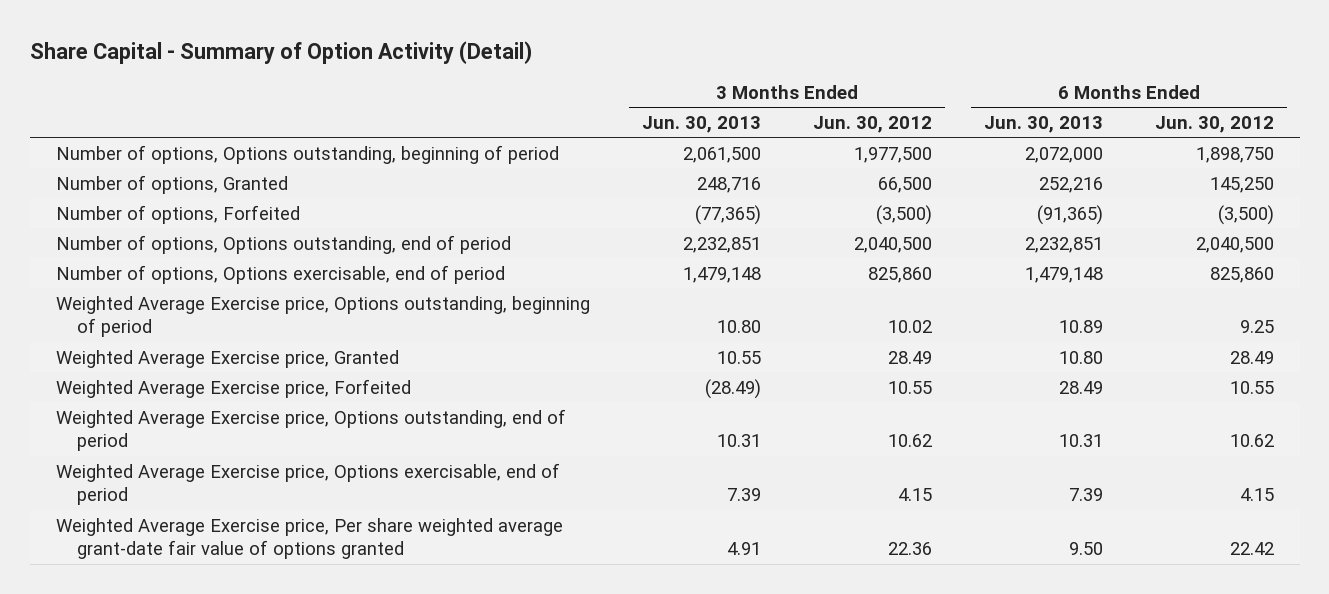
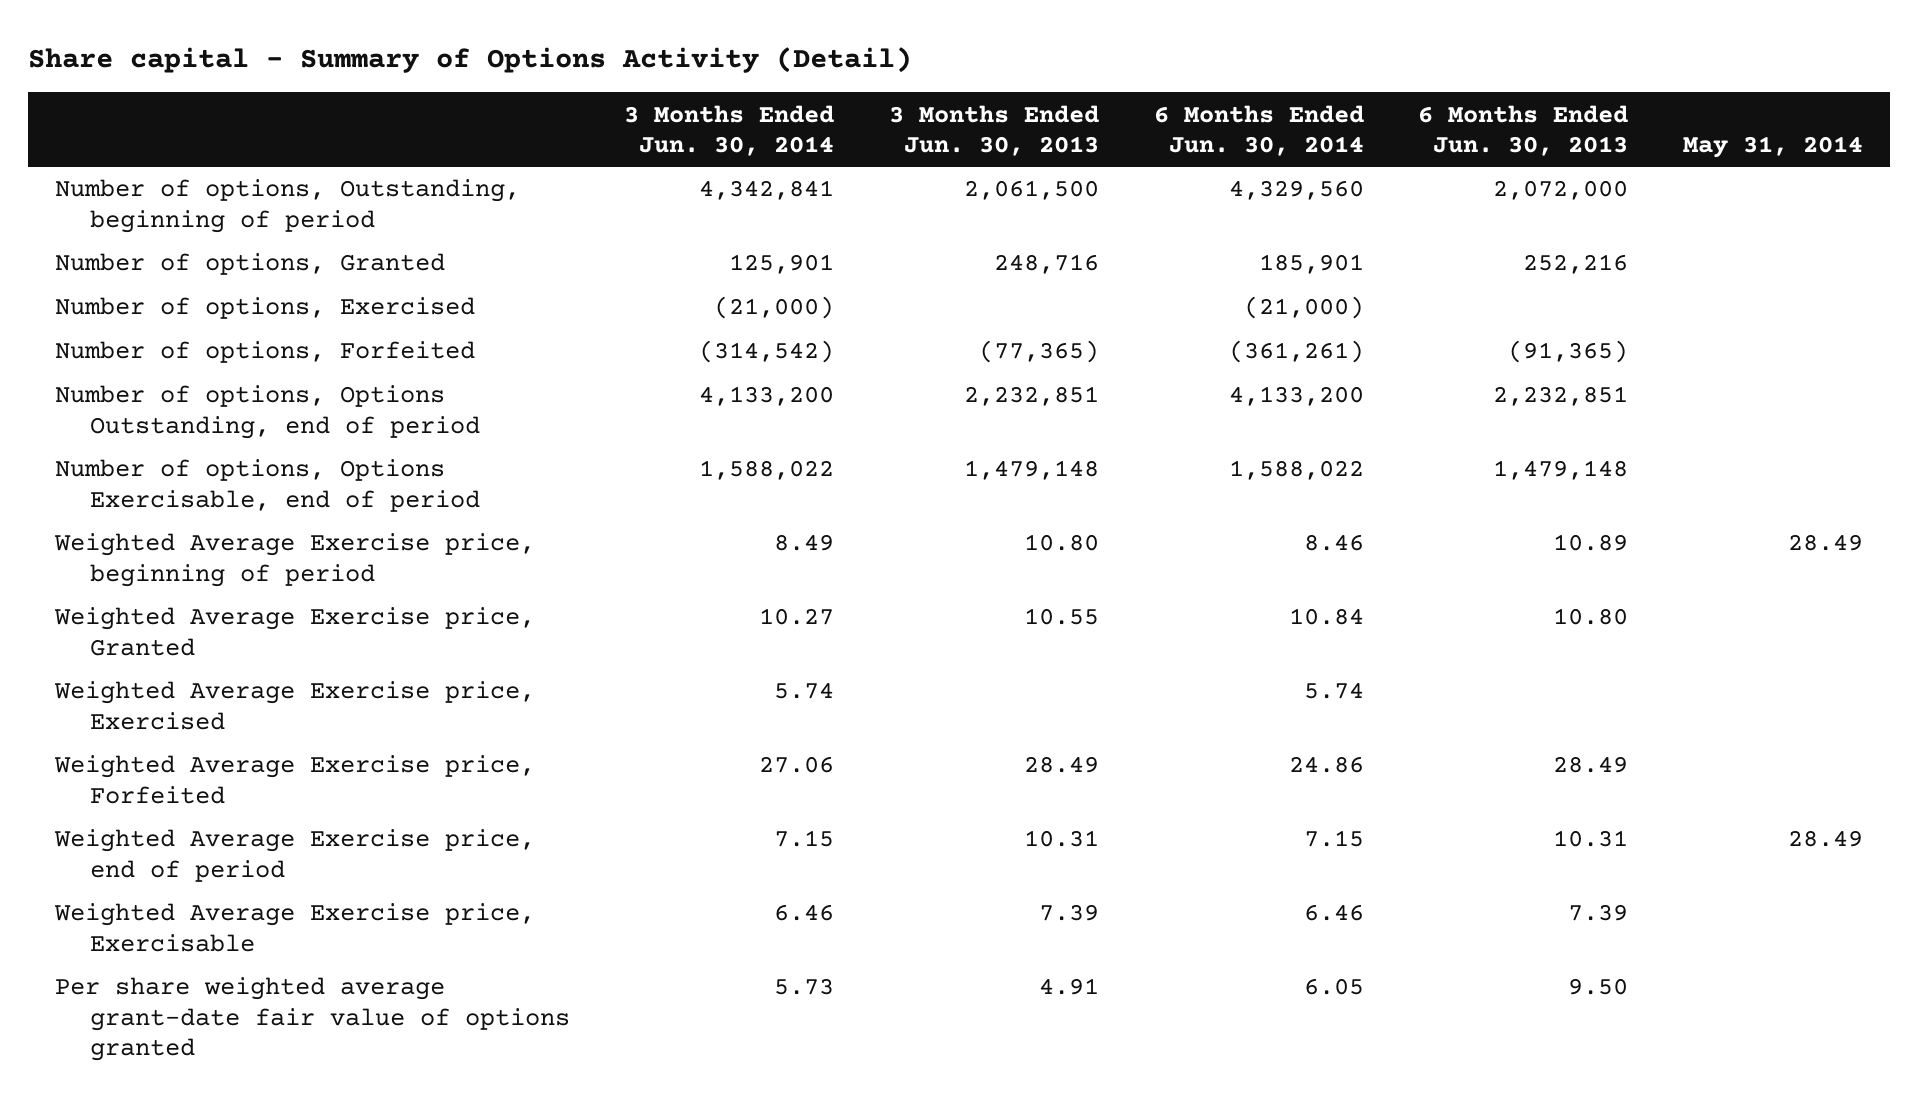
- Share Capital - Summary of Option Activity (Detail)
+ Share capital - Summary of Options Activity (Detail)
- | 3 Months Ended Jun. 30, 2013 | 3 Months Ended Jun. 30, 2012 | 6 Months Ended Jun. 30, 2013 | 6 Months Ended Jun. 30, 2012
+ | 3 Months Ended Jun. 30, 2014 | 3 Months Ended Jun. 30, 2013 | 6 Months Ended Jun. 30, 2014 | 6 Months Ended Jun. 30, 2013 | May 31, 2014
- Number of options, Options outstanding, beginning of period | 2,061,500 | 1,977,500 | 2,072,000 | 1,898,750
+ Number of options, Outstanding, beginning of period | 4,342,841 | 2,061,500 | 4,329,560 | 2,072,000 |
+ Number of options, Exercised | (21,000) | | (21,000) | |
- Number of options, Options outstanding, end of period | 2,232,851 | 2,040,500 | 2,232,851 | 2,040,500
- Number of options, Options exercisable, end of period | 1,479,148 | 825,860 | 1,479,148 | 825,860
- Weighted Average Exercise price, Options outstanding, beginning of period | 10.80 | 10.02 | 10.89 | 9.25
+ Number of options, Options Outstanding, end of period | 4,133,200 | 2,232,851 | 4,133,200 | 2,232,851 |
+ Number of options, Options Exercisable, end of period | 1,588,022 | 1,479,148 | 1,588,022 | 1,479,148 |
+ Weighted Average Exercise price, beginning of period | 8.49 | 10.80 | 8.46 | 10.89 | 28.49
- Weighted Average Exercise price, Forfeited | (28.49) | 10.55 | 28.49 | 10.55
- Weighted Average Exercise price, Options outstanding, end of period | 10.31 | 10.62 | 10.31 | 10.62
- Weighted Average Exercise price, Options exercisable, end of period | 7.39 | 4.15 | 7.39 | 4.15
- Weighted Average Exercise price, Per share weighted average grant-date fair value of options granted | 4.91 | 22.36 | 9.50 | 22.42
+ Weighted Average Exercise price, Exercised | 5.74 | | 5.74 | |
+ Weighted Average Exercise price, Forfeited | 27.06 | 28.49 | 24.86 | 28.49 |
+ Weighted Average Exercise price, end of period | 7.15 | 10.31 | 7.15 | 10.31 | 28.49
+ Weighted Average Exercise price, Exercisable | 6.46 | 7.39 | 6.46 | 7.39 |
+ Per share weighted average grant-date fair value of options granted | 5.73 | 4.91 | 6.05 | 9.50 |

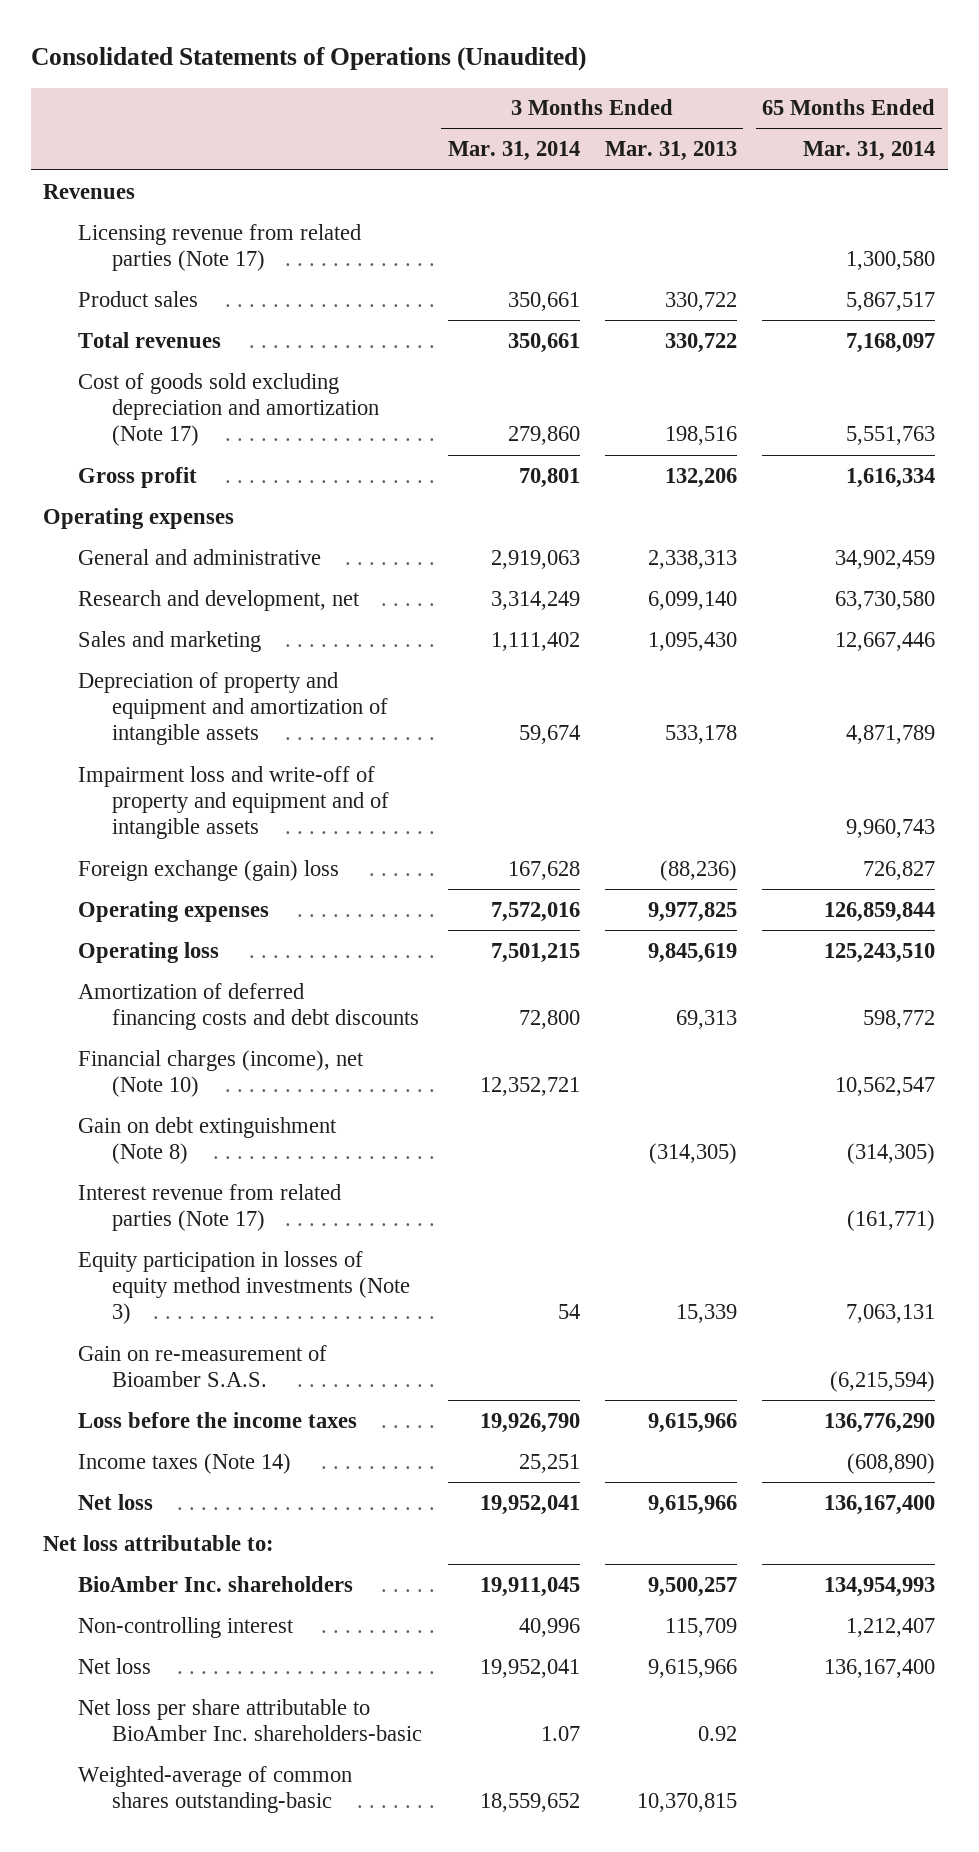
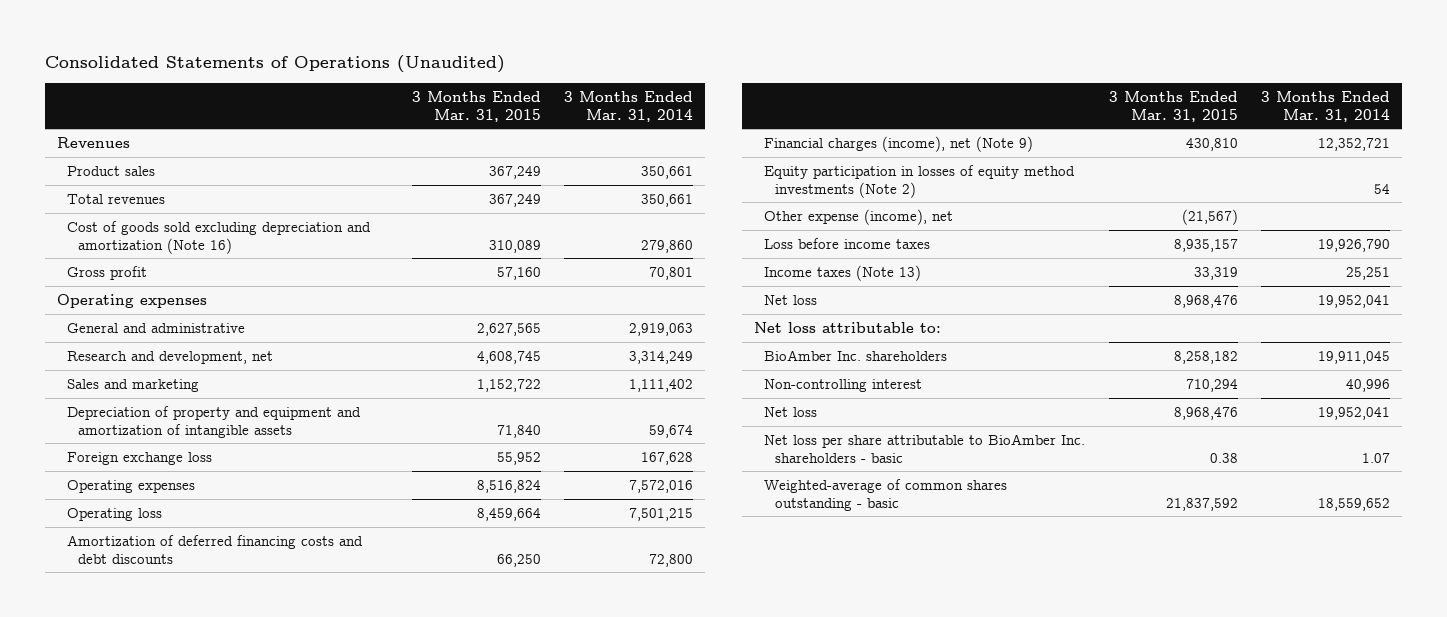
- | 3 Months Ended Mar. 31, 2014 | 3 Months Ended Mar. 31, 2013 | 65 Months Ended Mar. 31, 2014
+ | 3 Months Ended Mar. 31, 2015 | 3 Months Ended Mar. 31, 2014
- Licensing revenue from related parties (Note 17) | | | 1,300,580
- Cost of goods sold excluding depreciation and amortization (Note 17) | 279,860 | 198,516 | 5,551,763
+ Cost of goods sold excluding depreciation and amortization (Note 16) | 310,089 | 279,860
- Impairment loss and write-off of property and equipment and of intangible assets | | | 9,960,743
- Foreign exchange (gain) loss | 167,628 | (88,236) | 726,827
+ Foreign exchange loss | 55,952 | 167,628
- Financial charges (income), net (Note 10) | 12,352,721 | | 10,562,547
- Gain on debt extinguishment (Note 8) | | (314,305) | (314,305)
- Interest revenue from related parties (Note 17) | | | (161,771)
- Equity participation in losses of equity method investments (Note 3) | 54 | 15,339 | 7,063,131
- Gain on re-measurement of Bioamber S.A.S. | | | (6,215,594)
- Loss before the income taxes | 19,926,790 | 9,615,966 | 136,776,290
- Income taxes (Note 14) | 25,251 | | (608,890)
+ Financial charges (income), net (Note 9) | 430,810 | 12,352,721
+ Equity participation in losses of equity method investments (Note 2) | | 54
+ Other expense (income), net | (21,567) |
+ Loss before income taxes | 8,935,157 | 19,926,790
+ Income taxes (Note 13) | 33,319 | 25,251
- Net loss per share attributable to BioAmber Inc. shareholders-basic | 1.07 | 0.92 |
- Weighted-average of common shares outstanding-basic | 18,559,652 | 10,370,815 |
+ Net loss per share attributable to BioAmber Inc. shareholders - basic | 0.38 | 1.07
+ Weighted-average of common shares outstanding - basic | 21,837,592 | 18,559,652

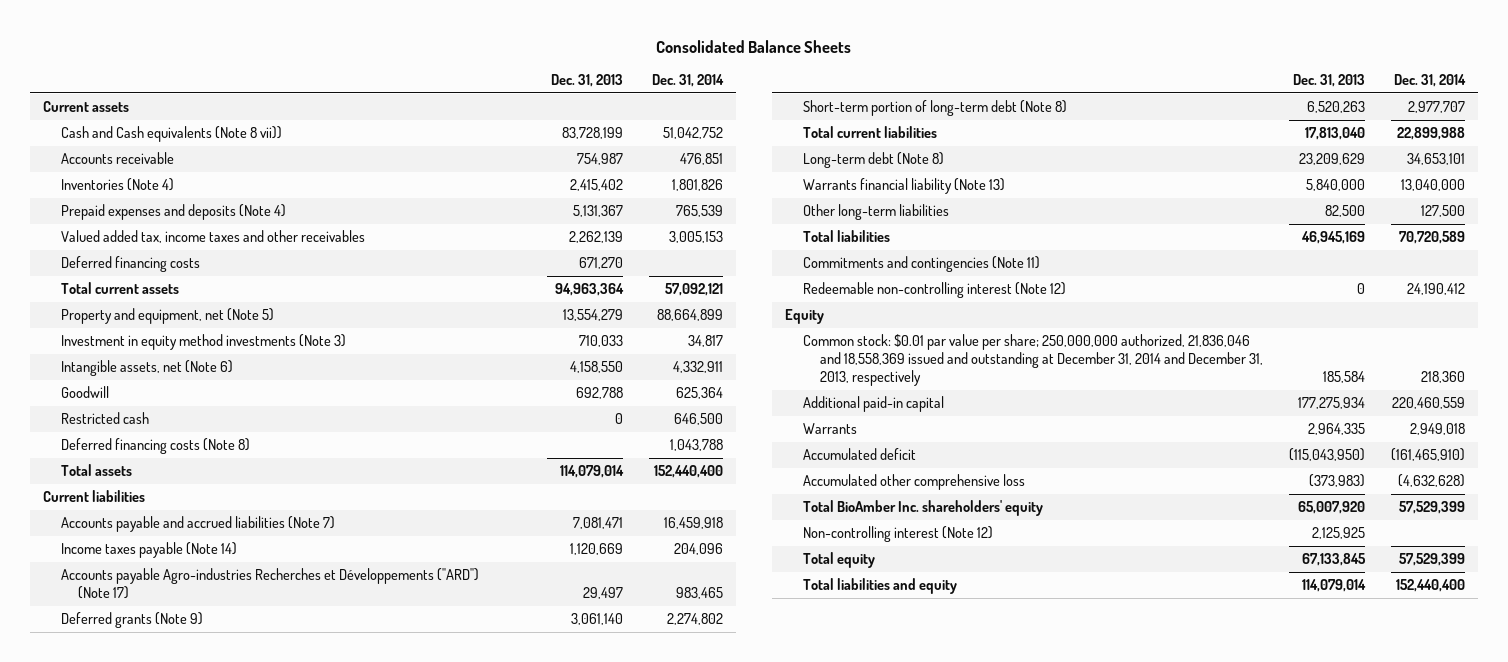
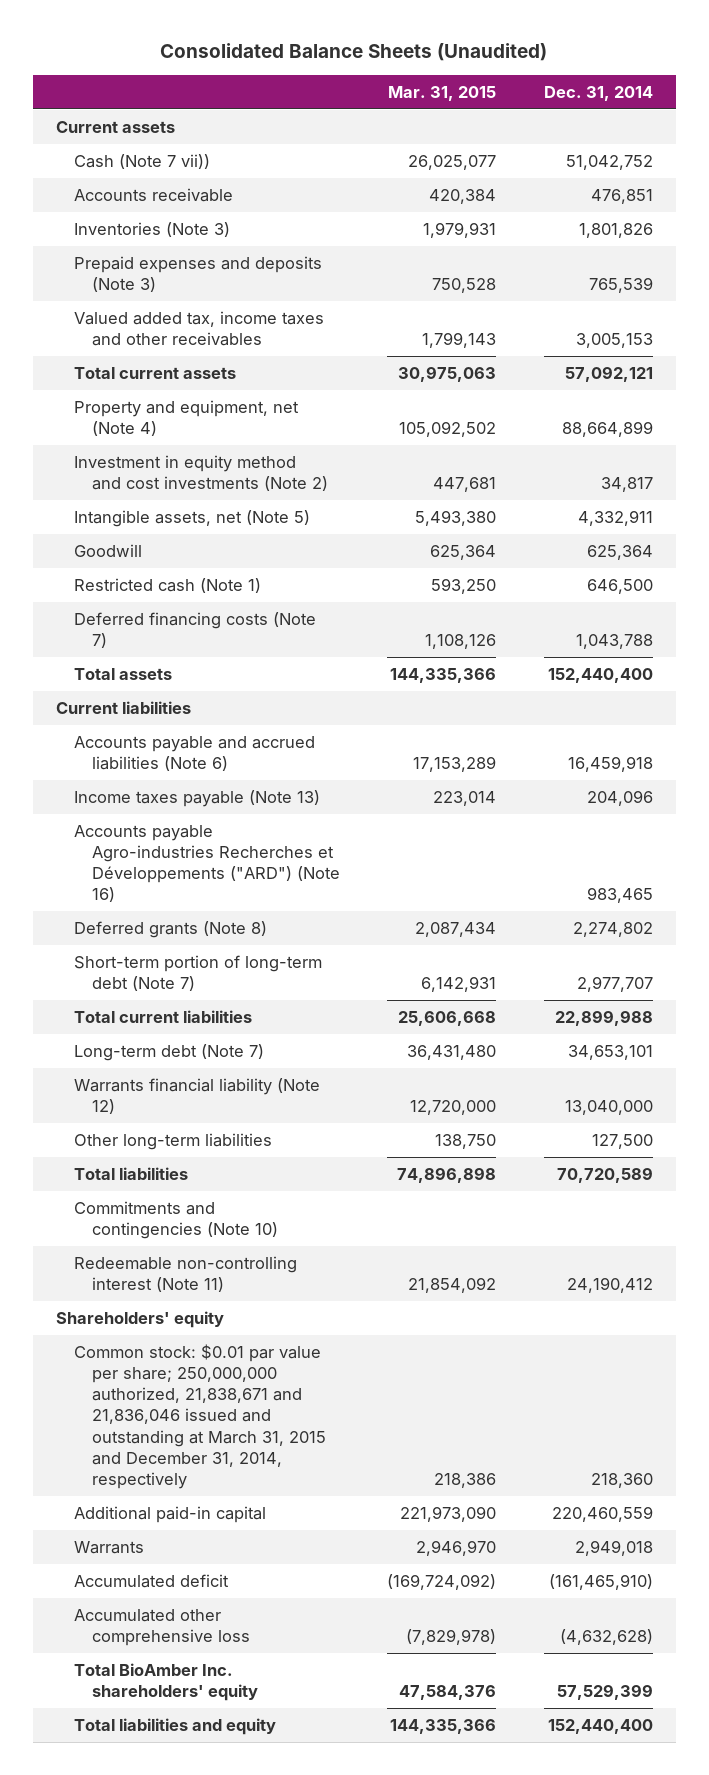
- Consolidated Balance Sheets
+ Consolidated Balance Sheets (Unaudited)
- | Dec. 31, 2013 | Dec. 31, 2014
+ | Mar. 31, 2015 | Dec. 31, 2014
- Cash and Cash equivalents (Note 8 vii)) | 83,728,199 | 51,042,752
+ Cash (Note 7 vii)) | 26,025,077 | 51,042,752
- Inventories (Note 4) | 2,415,402 | 1,801,826
- Prepaid expenses and deposits (Note 4) | 5,131,367 | 765,539
+ Inventories (Note 3) | 1,979,931 | 1,801,826
+ Prepaid expenses and deposits (Note 3) | 750,528 | 765,539
- Deferred financing costs | 671,270 |
- Property and equipment, net (Note 5) | 13,554,279 | 88,664,899
- Investment in equity method investments (Note 3) | 710,033 | 34,817
- Intangible assets, net (Note 6) | 4,158,550 | 4,332,911
+ Property and equipment, net (Note 4) | 105,092,502 | 88,664,899
+ Investment in equity method and cost investments (Note 2) | 447,681 | 34,817
+ Intangible assets, net (Note 5) | 5,493,380 | 4,332,911
- Restricted cash | 0 | 646,500
- Deferred financing costs (Note 8) | | 1,043,788
+ Restricted cash (Note 1) | 593,250 | 646,500
+ Deferred financing costs (Note 7) | 1,108,126 | 1,043,788
- Accounts payable and accrued liabilities (Note 7) | 7,081,471 | 16,459,918
- Income taxes payable (Note 14) | 1,120,669 | 204,096
- Accounts payable Agro-industries Recherches et Développements ("ARD") (Note 17) | 29,497 | 983,465
- Deferred grants (Note 9) | 3,061,140 | 2,274,802
- Short-term portion of long-term debt (Note 8) | 6,520,263 | 2,977,707
+ Accounts payable and accrued liabilities (Note 6) | 17,153,289 | 16,459,918
+ Income taxes payable (Note 13) | 223,014 | 204,096
+ Accounts payable Agro-industries Recherches et Développements ("ARD") (Note 16) | | 983,465
+ Deferred grants (Note 8) | 2,087,434 | 2,274,802
+ Short-term portion of long-term debt (Note 7) | 6,142,931 | 2,977,707
- Long-term debt (Note 8) | 23,209,629 | 34,653,101
- Warrants financial liability (Note 13) | 5,840,000 | 13,040,000
+ Long-term debt (Note 7) | 36,431,480 | 34,653,101
+ Warrants financial liability (Note 12) | 12,720,000 | 13,040,000
- Commitments and contingencies (Note 11)
- Redeemable non-controlling interest (Note 12) | 0 | 24,190,412
- Equity
- Common stock: $0.01 par value per share; 250,000,000 authorized, 21,836,046 and 18,558,369 issued and outstanding at December 31, 2014 and December 31, 2013, respectively | 185,584 | 218,360
+ Commitments and contingencies (Note 10)
+ Redeemable non-controlling interest (Note 11) | 21,854,092 | 24,190,412
+ Shareholders' equity
+ Common stock: $0.01 par value per share; 250,000,000 authorized, 21,838,671 and 21,836,046 issued and outstanding at March 31, 2015 and December 31, 2014, respectively | 218,386 | 218,360
- Non-controlling interest (Note 12) | 2,125,925 |
- Total equity | 67,133,845 | 57,529,399

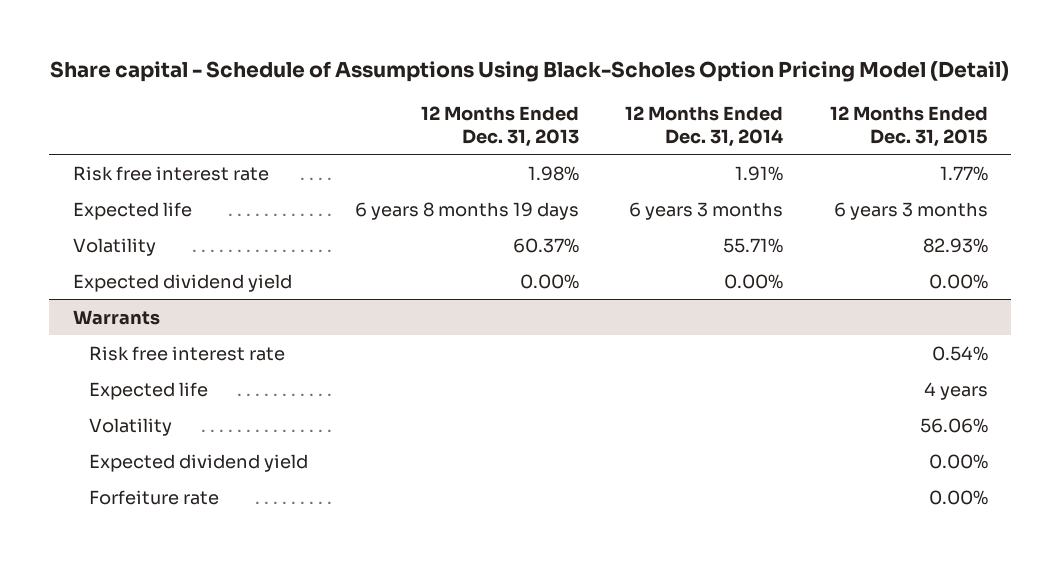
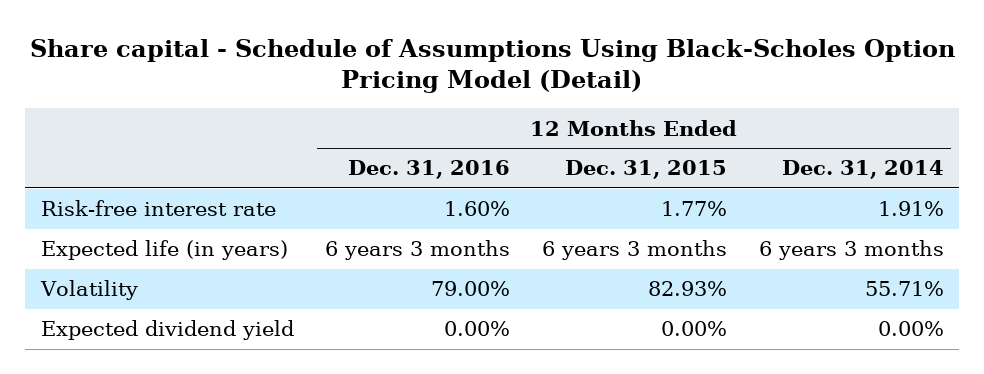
- | 12 Months Ended Dec. 31, 2013 | 12 Months Ended Dec. 31, 2014 | 12 Months Ended Dec. 31, 2015
+ | 12 Months Ended Dec. 31, 2016 | 12 Months Ended Dec. 31, 2015 | 12 Months Ended Dec. 31, 2014
- Risk free interest rate | 1.98% | 1.91% | 1.77%
- Expected life | 6 years 8 months 19 days | 6 years 3 months | 6 years 3 months
+ Risk-free interest rate | 1.60% | 1.77% | 1.91%
+ Expected life (in years) | 6 years 3 months | 6 years 3 months | 6 years 3 months
- Warrants
- Risk free interest rate | | | 0.54%
- Expected life | | | 4 years
- Volatility | | | 56.06%
- Expected dividend yield | | | 0.00%
- Forfeiture rate | | | 0.00%

